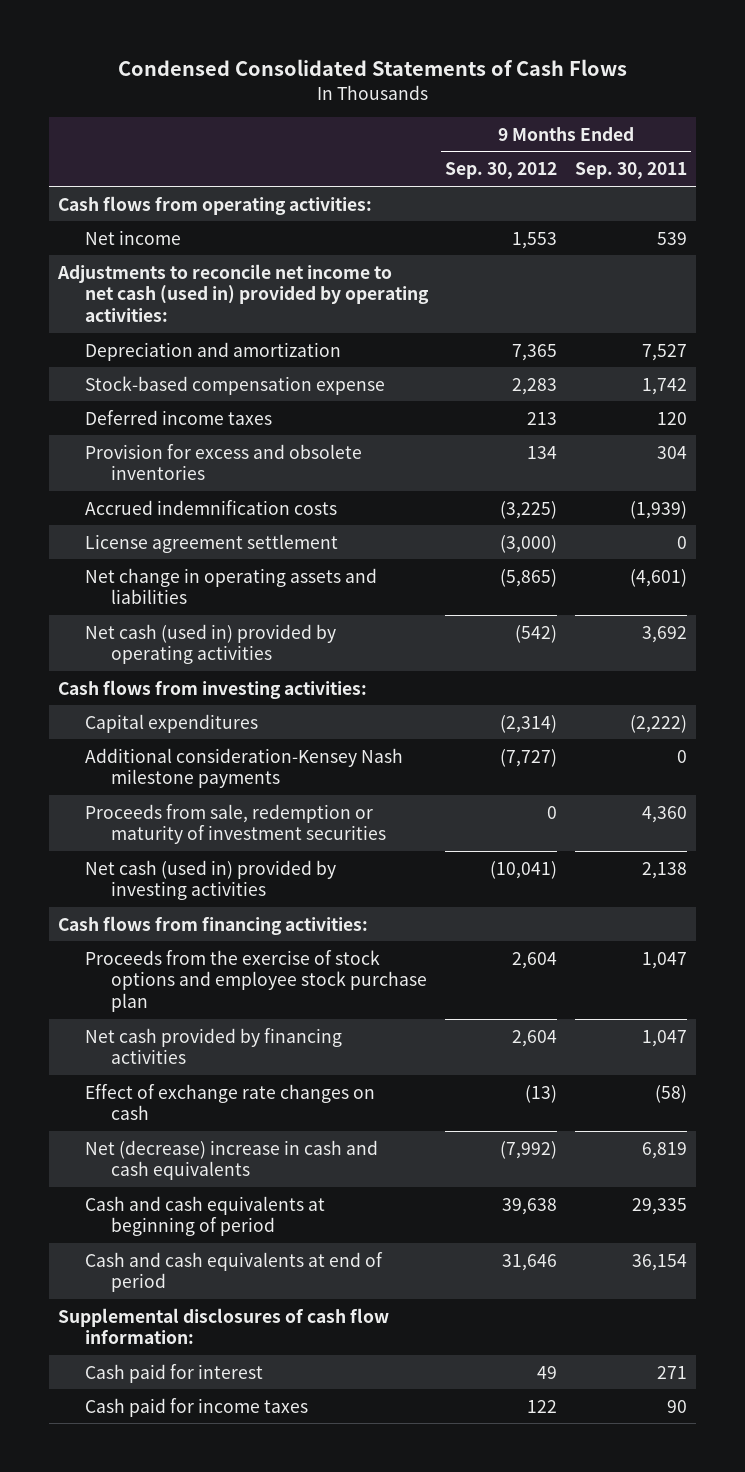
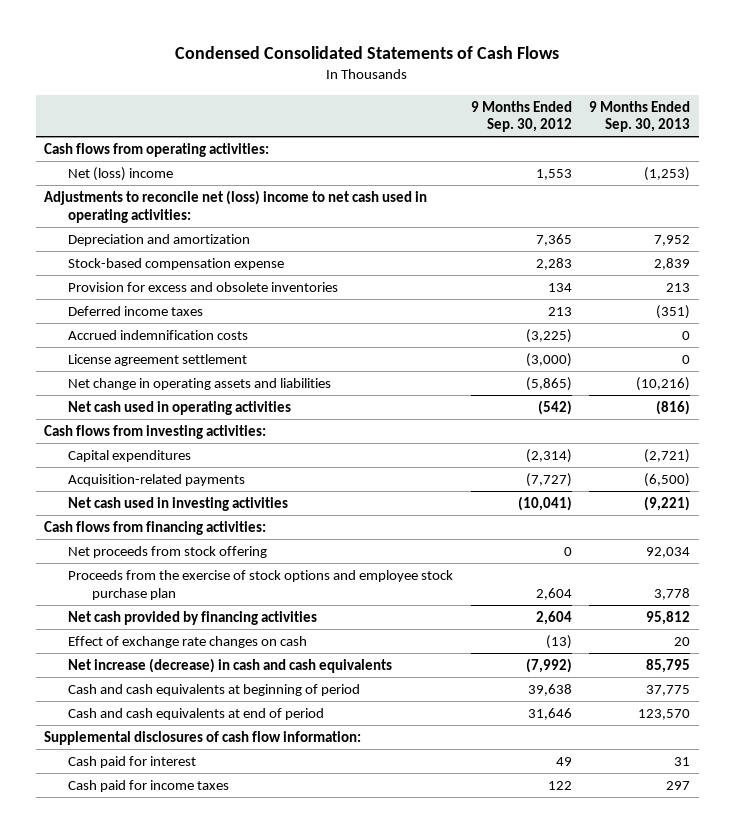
- | 9 Months Ended Sep. 30, 2012 | 9 Months Ended Sep. 30, 2011
+ | 9 Months Ended Sep. 30, 2012 | 9 Months Ended Sep. 30, 2013
- Net income | 1,553 | 539
- Adjustments to reconcile net income to net cash (used in) provided by operating activities:
+ Net (loss) income | 1,553 | (1,253)
+ Adjustments to reconcile net (loss) income to net cash used in operating activities:
moved down: Deferred income taxes | 213 | (351)
- Net cash (used in) provided by operating activities | (542) | 3,692
+ Net cash used in operating activities | (542) | (816)
- Additional consideration-Kensey Nash milestone payments | (7,727) | 0
- Proceeds from sale, redemption or maturity of investment securities | 0 | 4,360
- Net cash (used in) provided by investing activities | (10,041) | 2,138
+ Acquisition-related payments | (7,727) | (6,500)
+ Net cash used in investing activities | (10,041) | (9,221)
+ Net proceeds from stock offering | 0 | 92,034
- Net (decrease) increase in cash and cash equivalents | (7,992) | 6,819
+ Net increase (decrease) in cash and cash equivalents | (7,992) | 85,795

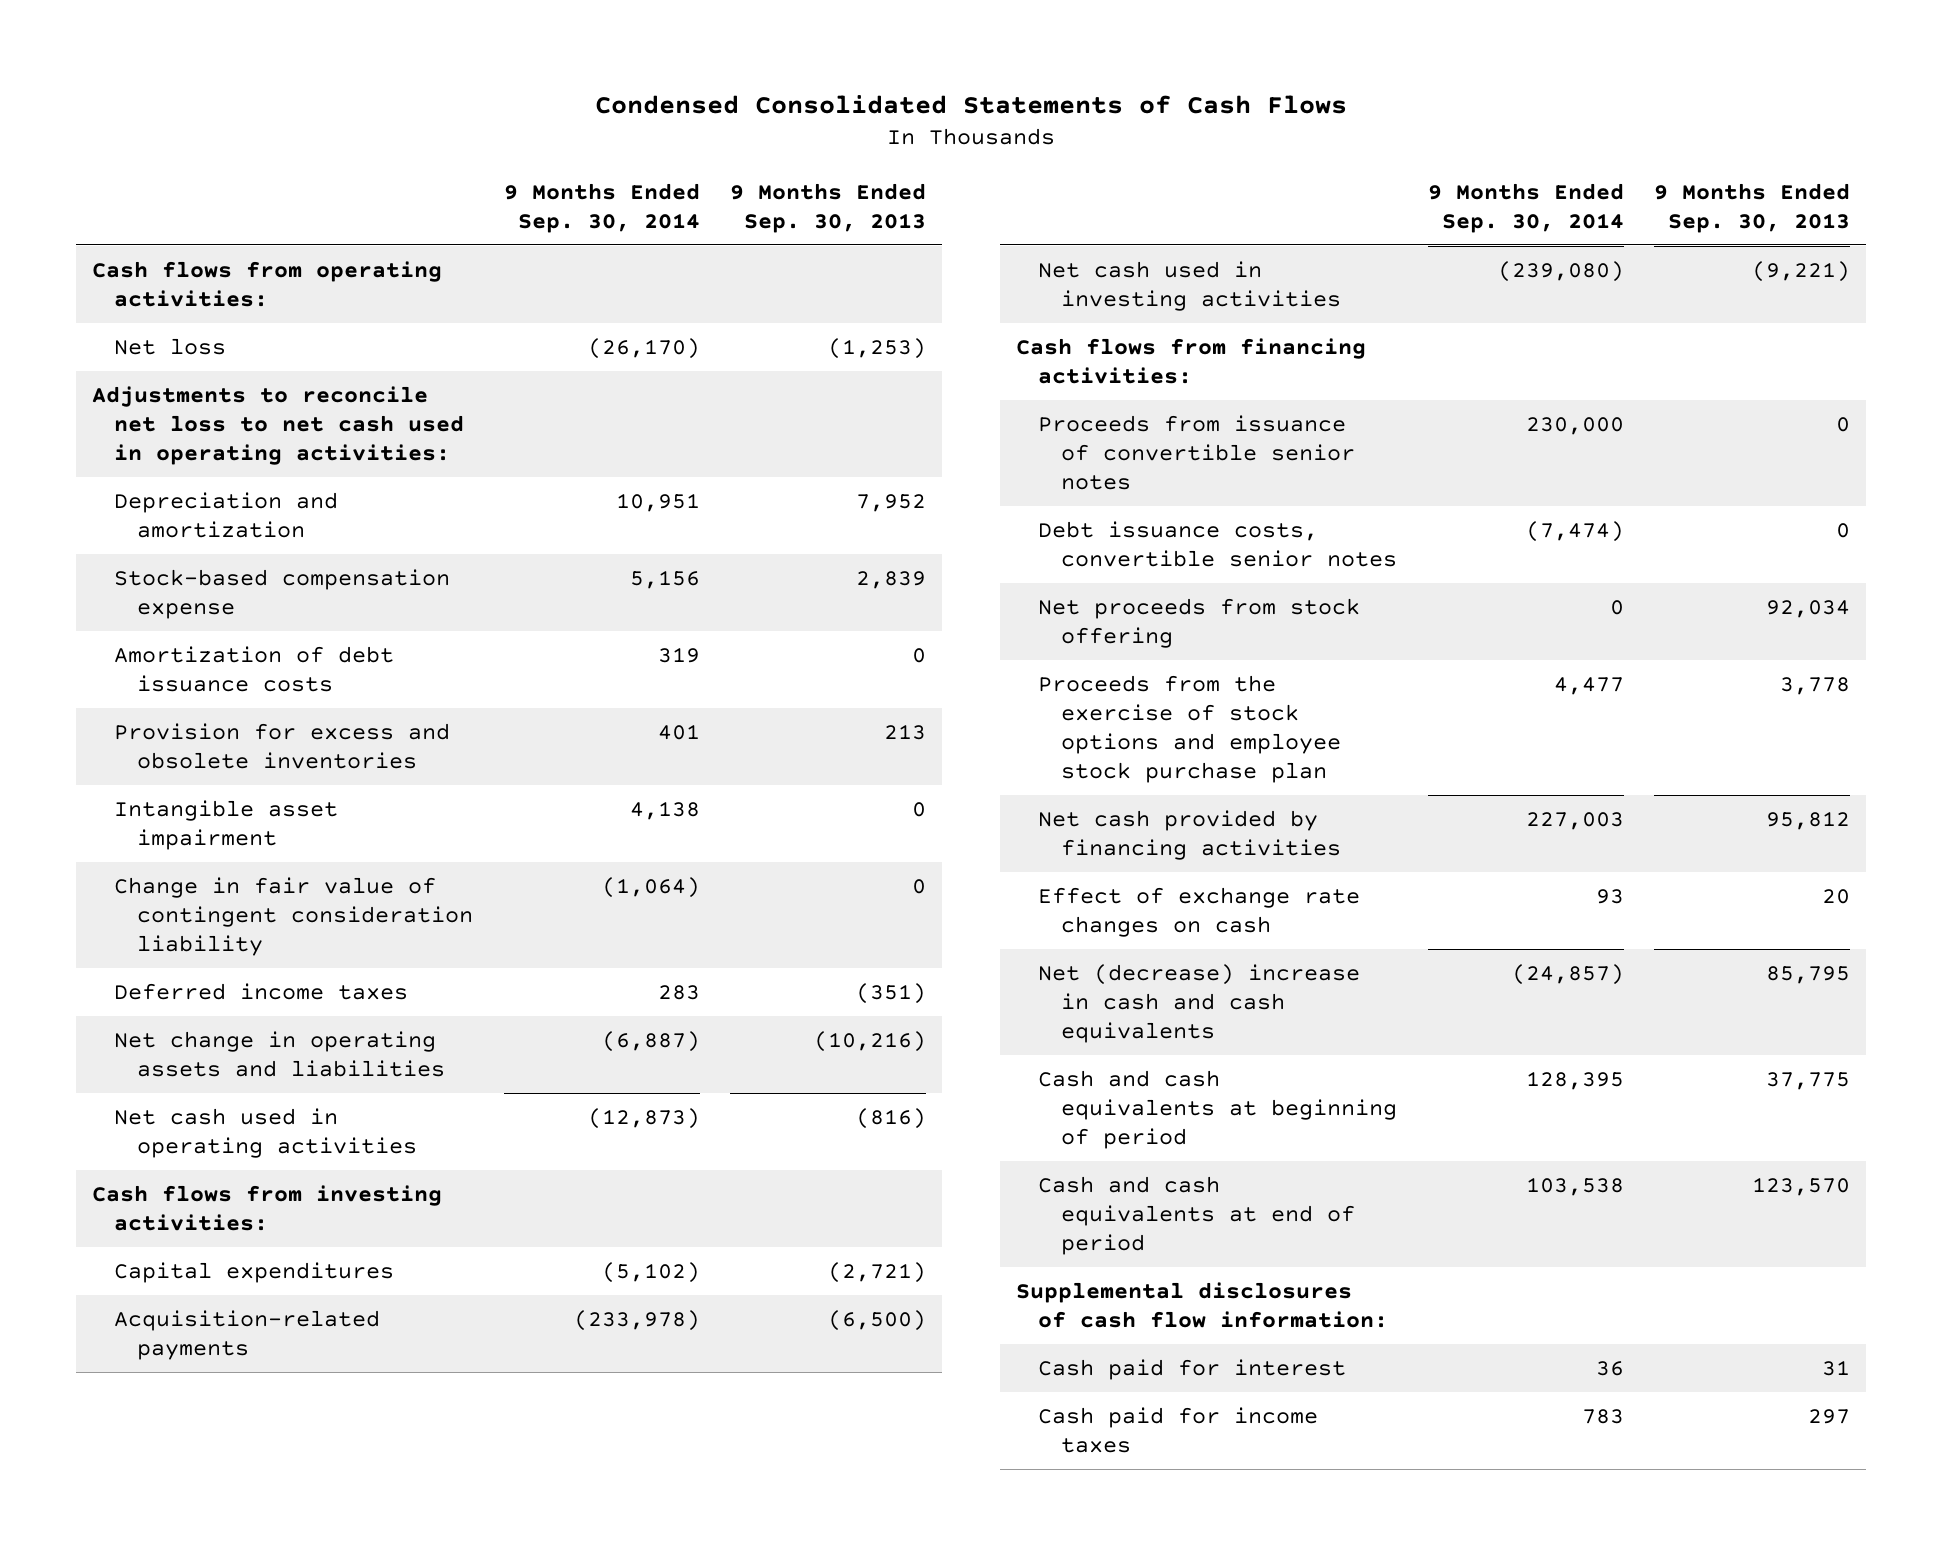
- | 9 Months Ended Sep. 30, 2012 | 9 Months Ended Sep. 30, 2013
+ | 9 Months Ended Sep. 30, 2014 | 9 Months Ended Sep. 30, 2013
- Net (loss) income | 1,553 | (1,253)
- Adjustments to reconcile net (loss) income to net cash used in operating activities:
+ Net loss | (26,170) | (1,253)
+ Adjustments to reconcile net loss to net cash used in operating activities:
+ Amortization of debt issuance costs | 319 | 0
+ Intangible asset impairment | 4,138 | 0
+ Change in fair value of contingent consideration liability | (1,064) | 0
- Accrued indemnification costs | (3,225) | 0
- License agreement settlement | (3,000) | 0
+ Proceeds from issuance of convertible senior notes | 230,000 | 0
+ Debt issuance costs, convertible senior notes | (7,474) | 0
- Net increase (decrease) in cash and cash equivalents | (7,992) | 85,795
+ Net (decrease) increase in cash and cash equivalents | (24,857) | 85,795

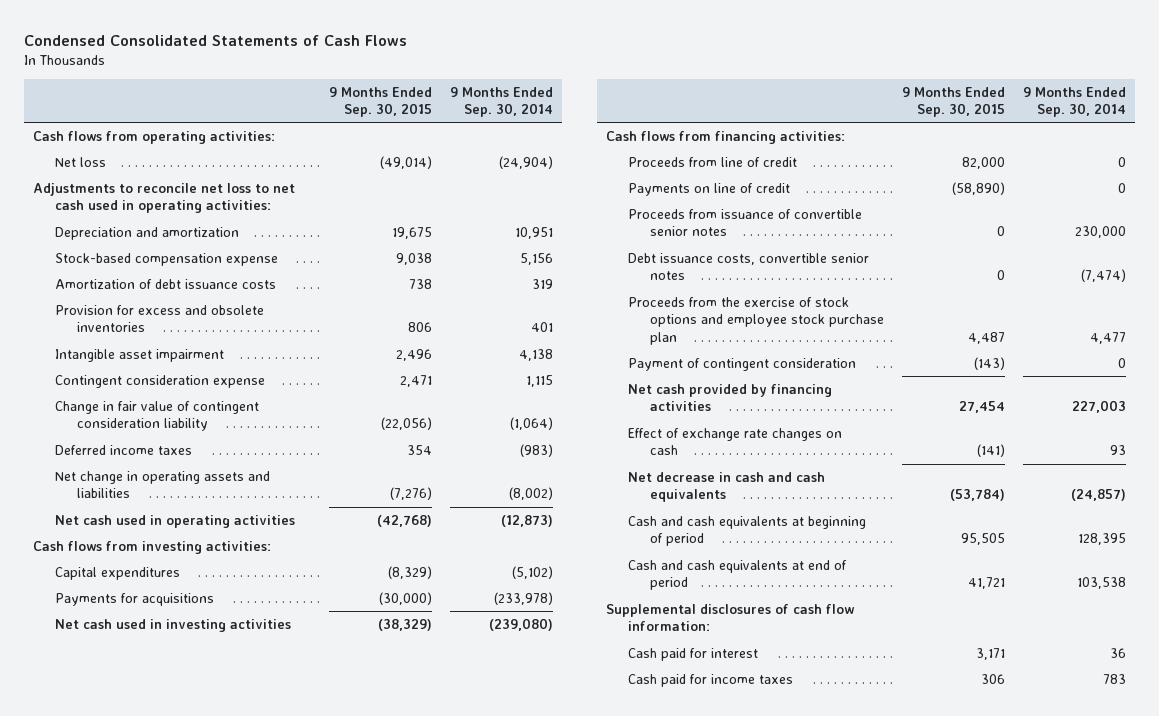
- | 9 Months Ended Sep. 30, 2014 | 9 Months Ended Sep. 30, 2013
+ | 9 Months Ended Sep. 30, 2015 | 9 Months Ended Sep. 30, 2014
- Net loss | (26,170) | (1,253)
+ Net loss | (49,014) | (24,904)
+ Contingent consideration expense | 2,471 | 1,115
- Deferred income taxes | 283 | (351)
- Net change in operating assets and liabilities | (6,887) | (10,216)
+ Deferred income taxes | 354 | (983)
+ Net change in operating assets and liabilities | (7,276) | (8,002)
- Acquisition-related payments | (233,978) | (6,500)
+ Payments for acquisitions | (30,000) | (233,978)
+ Proceeds from line of credit | 82,000 | 0
+ Payments on line of credit | (58,890) | 0
- Net proceeds from stock offering | 0 | 92,034
+ Payment of contingent consideration | (143) | 0
- Net (decrease) increase in cash and cash equivalents | (24,857) | 85,795
+ Net decrease in cash and cash equivalents | (53,784) | (24,857)

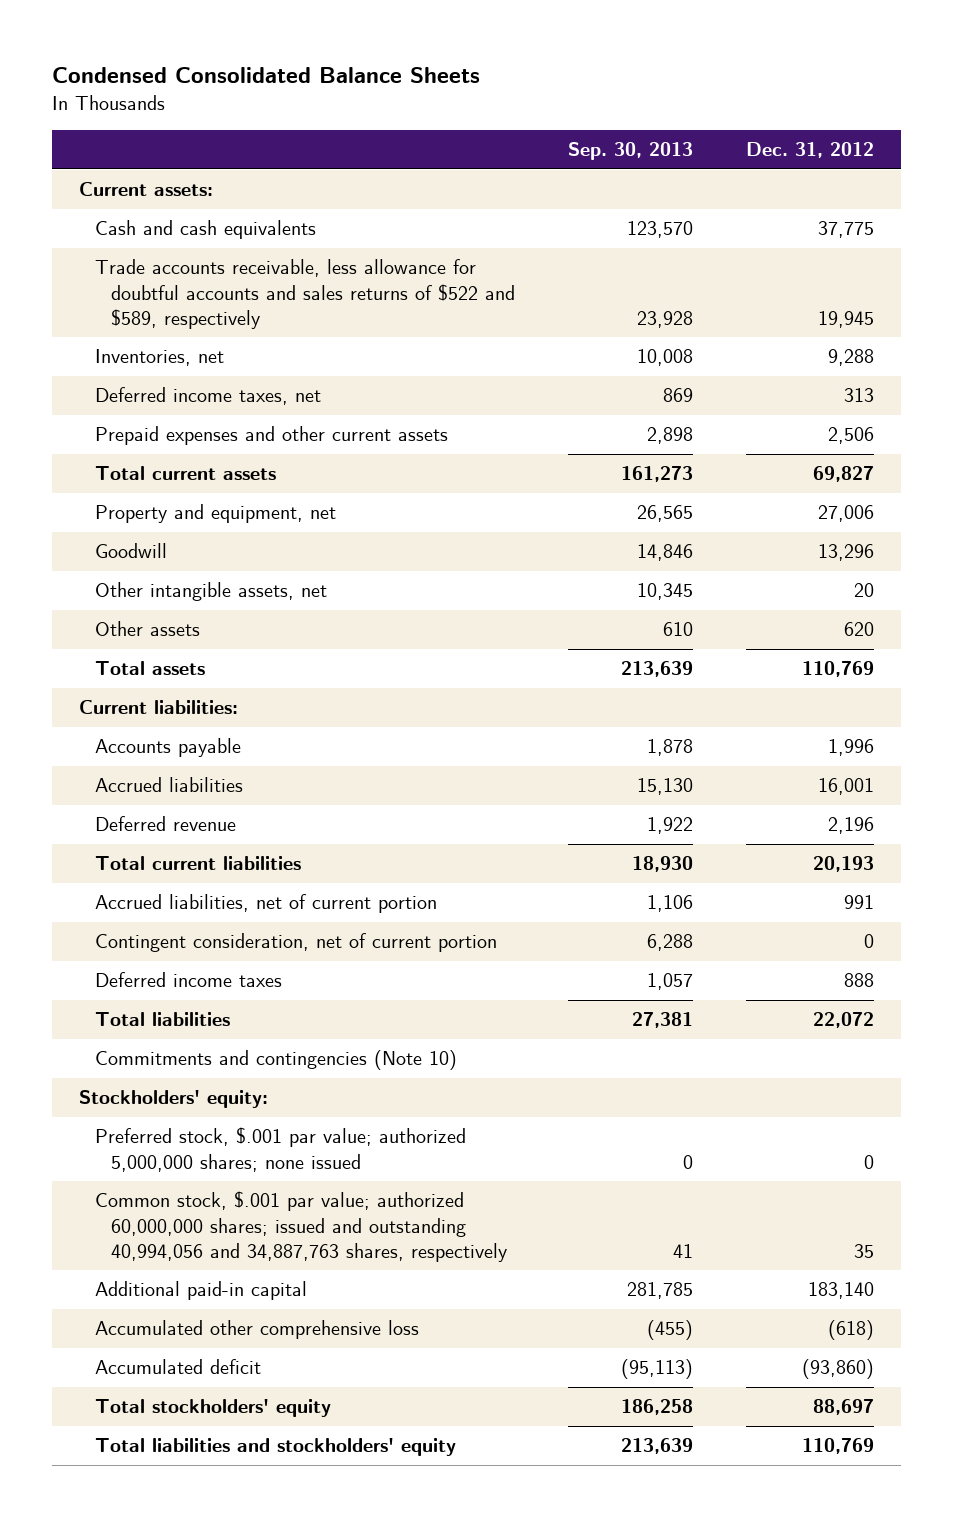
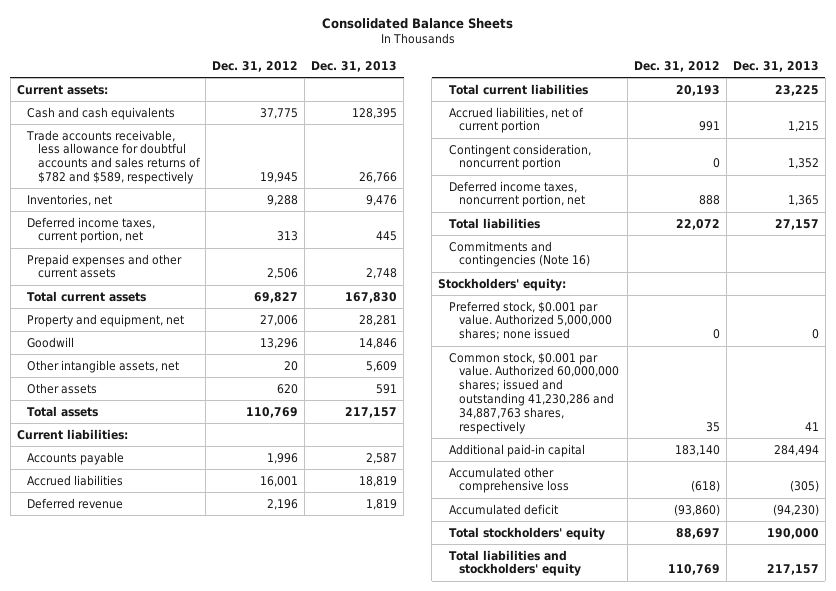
- Condensed Consolidated Balance Sheets
+ Consolidated Balance Sheets
- | Sep. 30, 2013 | Dec. 31, 2012
+ | Dec. 31, 2012 | Dec. 31, 2013
- Trade accounts receivable, less allowance for doubtful accounts and sales returns of $522 and $589, respectively | 23,928 | 19,945
+ Trade accounts receivable, less allowance for doubtful accounts and sales returns of $782 and $589, respectively | 19,945 | 26,766
- Deferred income taxes, net | 869 | 313
+ Deferred income taxes, current portion, net | 313 | 445
- Contingent consideration, net of current portion | 6,288 | 0
- Deferred income taxes | 1,057 | 888
+ Contingent consideration, noncurrent portion | 0 | 1,352
+ Deferred income taxes, noncurrent portion, net | 888 | 1,365
- Commitments and contingencies (Note 10)
+ Commitments and contingencies (Note 16)
- Preferred stock, $.001 par value; authorized 5,000,000 shares; none issued | 0 | 0
- Common stock, $.001 par value; authorized 60,000,000 shares; issued and outstanding 40,994,056 and 34,887,763 shares, respectively | 41 | 35
+ Preferred stock, $0.001 par value. Authorized 5,000,000 shares; none issued | 0 | 0
+ Common stock, $0.001 par value. Authorized 60,000,000 shares; issued and outstanding 41,230,286 and 34,887,763 shares, respectively | 35 | 41

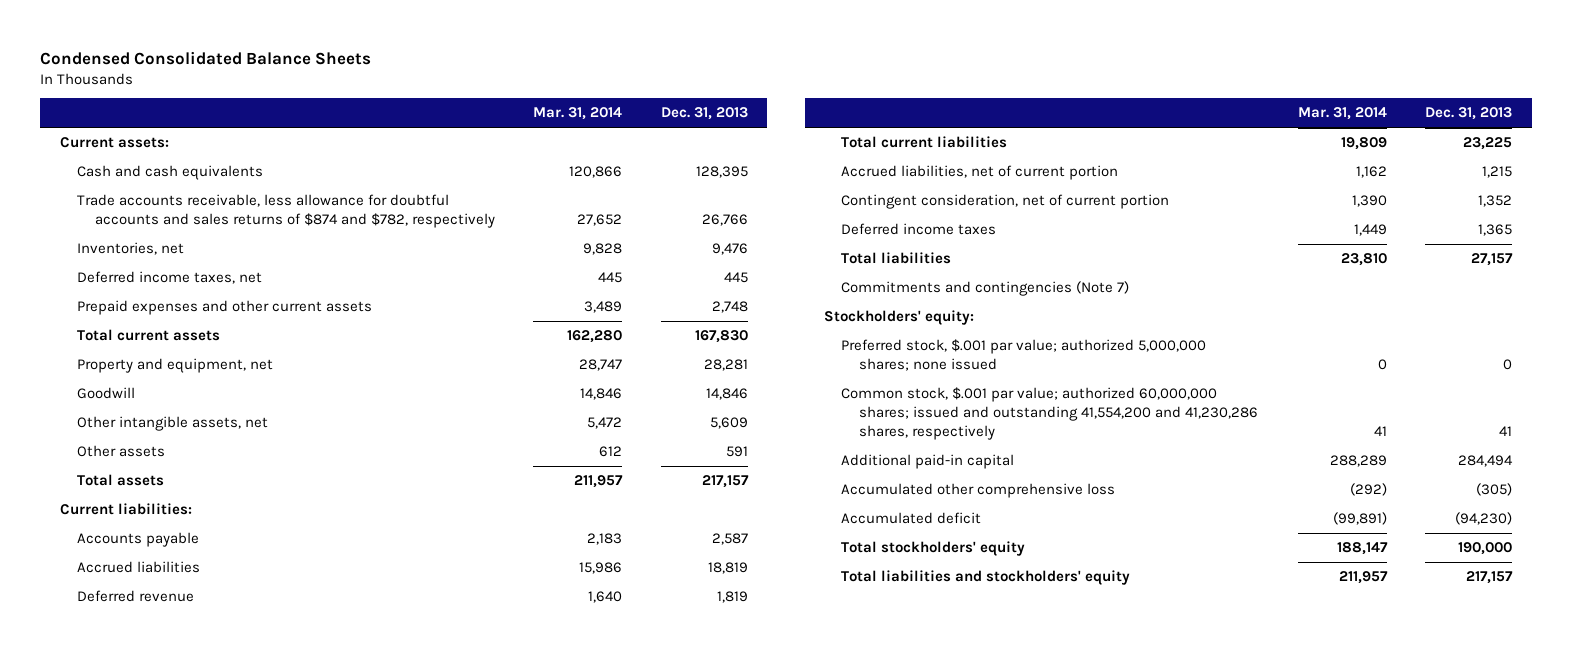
- Consolidated Balance Sheets
+ Condensed Consolidated Balance Sheets
- | Dec. 31, 2012 | Dec. 31, 2013
+ | Mar. 31, 2014 | Dec. 31, 2013
- Trade accounts receivable, less allowance for doubtful accounts and sales returns of $782 and $589, respectively | 19,945 | 26,766
+ Trade accounts receivable, less allowance for doubtful accounts and sales returns of $874 and $782, respectively | 27,652 | 26,766
- Deferred income taxes, current portion, net | 313 | 445
+ Deferred income taxes, net | 445 | 445
- Contingent consideration, noncurrent portion | 0 | 1,352
- Deferred income taxes, noncurrent portion, net | 888 | 1,365
+ Contingent consideration, net of current portion | 1,390 | 1,352
+ Deferred income taxes | 1,449 | 1,365
- Commitments and contingencies (Note 16)
+ Commitments and contingencies (Note 7)
- Preferred stock, $0.001 par value. Authorized 5,000,000 shares; none issued | 0 | 0
- Common stock, $0.001 par value. Authorized 60,000,000 shares; issued and outstanding 41,230,286 and 34,887,763 shares, respectively | 35 | 41
+ Preferred stock, $.001 par value; authorized 5,000,000 shares; none issued | 0 | 0
+ Common stock, $.001 par value; authorized 60,000,000 shares; issued and outstanding 41,554,200 and 41,230,286 shares, respectively | 41 | 41

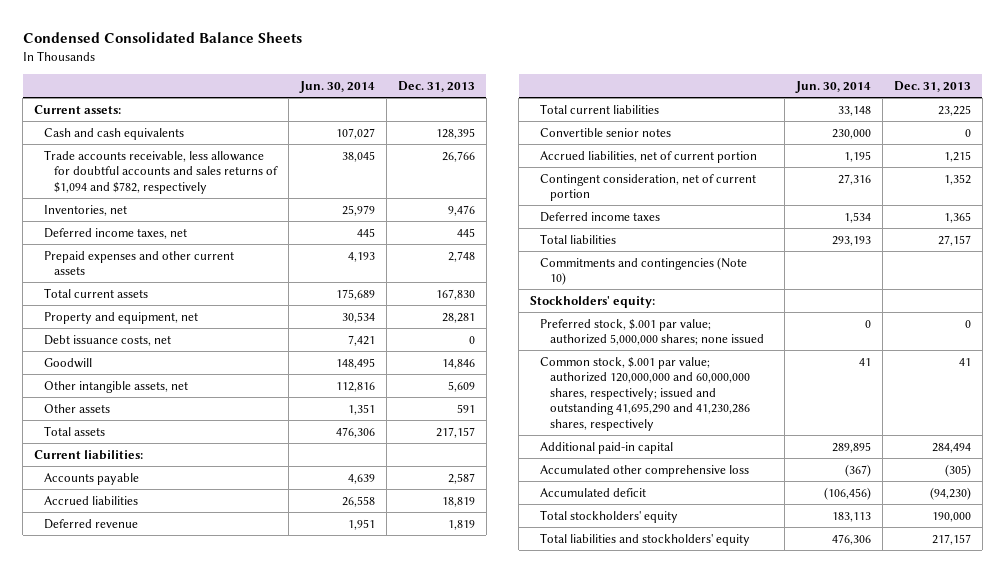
- | Mar. 31, 2014 | Dec. 31, 2013
+ | Jun. 30, 2014 | Dec. 31, 2013
- Trade accounts receivable, less allowance for doubtful accounts and sales returns of $874 and $782, respectively | 27,652 | 26,766
+ Trade accounts receivable, less allowance for doubtful accounts and sales returns of $1,094 and $782, respectively | 38,045 | 26,766
+ Debt issuance costs, net | 7,421 | 0
+ Convertible senior notes | 230,000 | 0
- Commitments and contingencies (Note 7)
+ Commitments and contingencies (Note 10)
- Common stock, $.001 par value; authorized 60,000,000 shares; issued and outstanding 41,554,200 and 41,230,286 shares, respectively | 41 | 41
+ Common stock, $.001 par value; authorized 120,000,000 and 60,000,000 shares, respectively; issued and outstanding 41,695,290 and 41,230,286 shares, respectively | 41 | 41

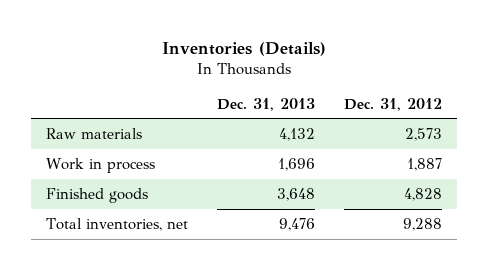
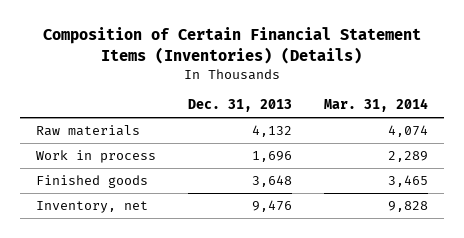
- Inventories (Details)
+ Composition of Certain Financial Statement Items (Inventories) (Details)
- | Dec. 31, 2013 | Dec. 31, 2012
+ | Dec. 31, 2013 | Mar. 31, 2014
- Total inventories, net | 9,476 | 9,288
+ Inventory, net | 9,476 | 9,828

